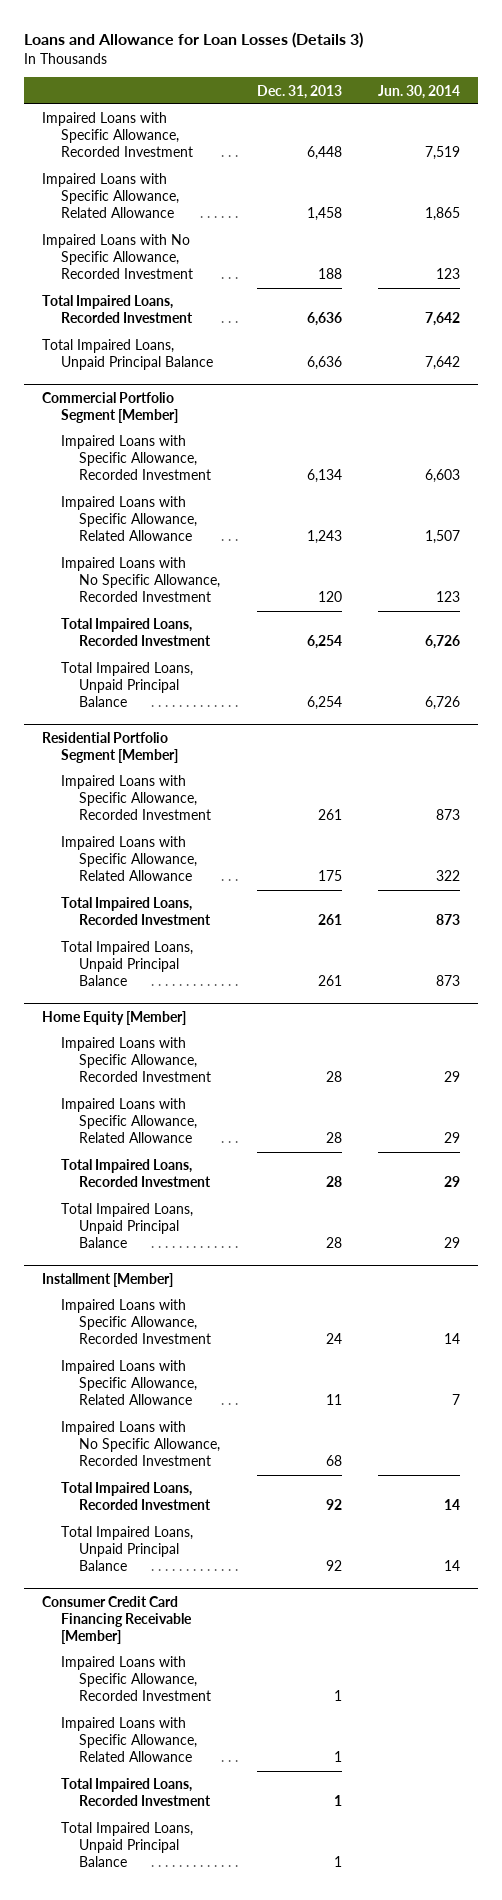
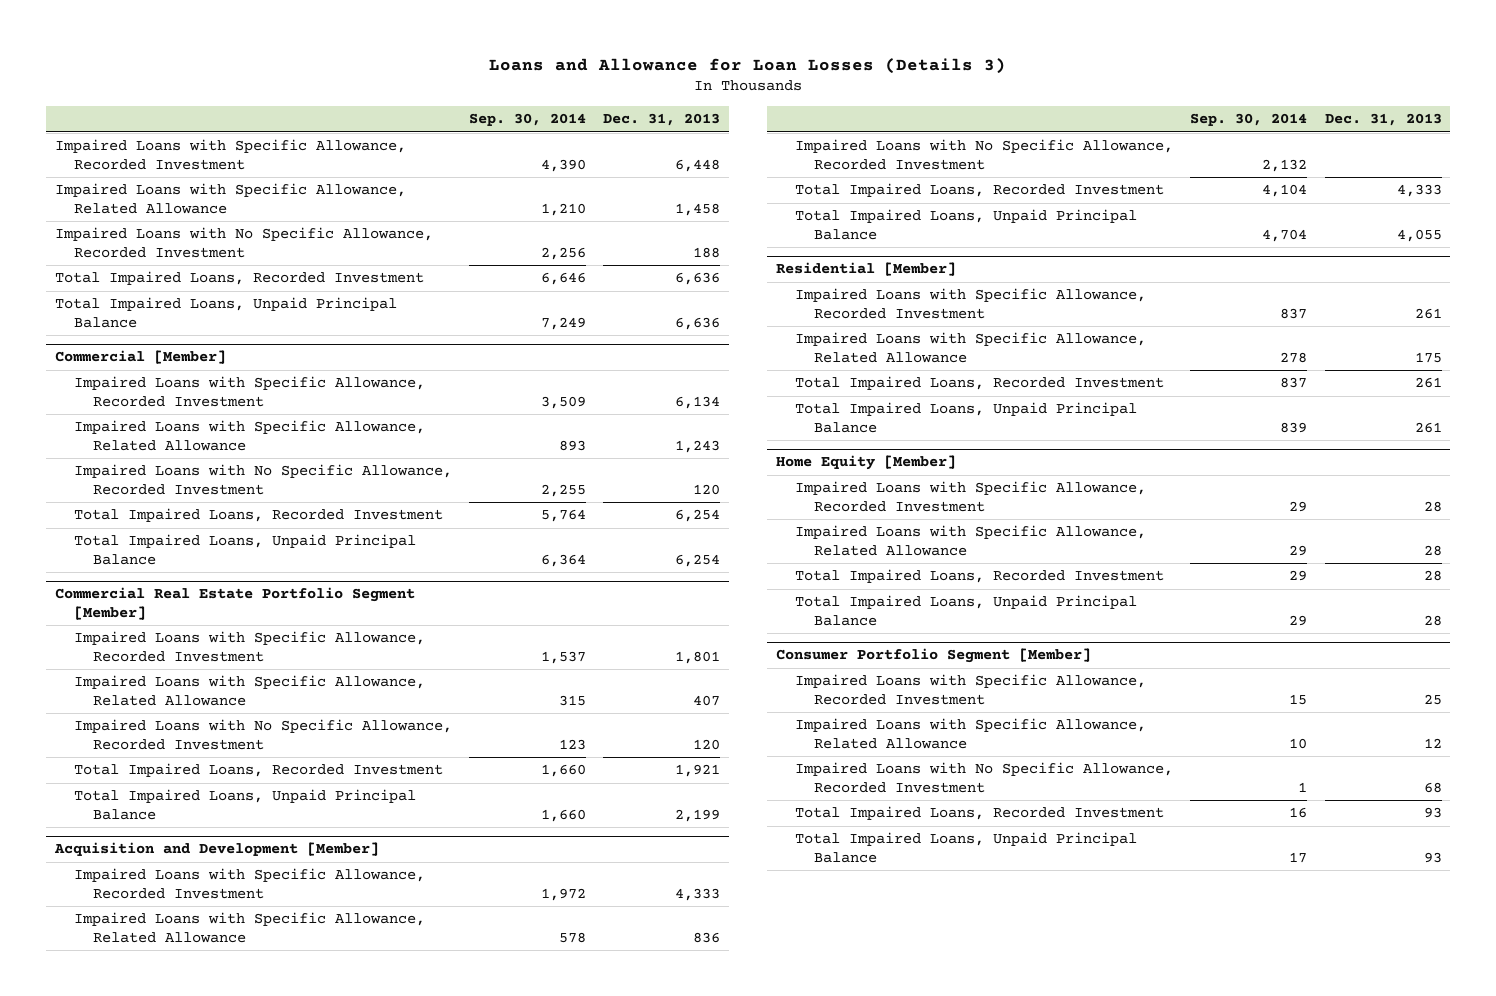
- | Dec. 31, 2013 | Jun. 30, 2014
+ | Sep. 30, 2014 | Dec. 31, 2013
- Commercial Portfolio Segment [Member]
+ Commercial [Member]
- Residential Portfolio Segment [Member]
+ Commercial Real Estate Portfolio Segment [Member]
+ Impaired Loans with Specific Allowance, Recorded Investment | 1,537 | 1,801
+ Impaired Loans with Specific Allowance, Related Allowance | 315 | 407
+ Impaired Loans with No Specific Allowance, Recorded Investment | 123 | 120
+ Total Impaired Loans, Recorded Investment | 1,660 | 1,921
+ Total Impaired Loans, Unpaid Principal Balance | 1,660 | 2,199
+ Acquisition and Development [Member]
+ Impaired Loans with Specific Allowance, Recorded Investment | 1,972 | 4,333
+ Impaired Loans with Specific Allowance, Related Allowance | 578 | 836
+ Impaired Loans with No Specific Allowance, Recorded Investment | 2,132 |
+ Total Impaired Loans, Recorded Investment | 4,104 | 4,333
+ Total Impaired Loans, Unpaid Principal Balance | 4,704 | 4,055
+ Residential [Member]
- Installment [Member]
- Impaired Loans with Specific Allowance, Recorded Investment | 24 | 14
- Impaired Loans with Specific Allowance, Related Allowance | 11 | 7
+ Consumer Portfolio Segment [Member]
+ Impaired Loans with Specific Allowance, Recorded Investment | 15 | 25
+ Impaired Loans with Specific Allowance, Related Allowance | 10 | 12
- Total Impaired Loans, Recorded Investment | 92 | 14
- Total Impaired Loans, Unpaid Principal Balance | 92 | 14
- Consumer Credit Card Financing Receivable [Member]
- Impaired Loans with Specific Allowance, Recorded Investment | 1 |
- Impaired Loans with Specific Allowance, Related Allowance | 1 |
- Total Impaired Loans, Recorded Investment | 1 |
- Total Impaired Loans, Unpaid Principal Balance | 1 |
+ Total Impaired Loans, Recorded Investment | 16 | 93
+ Total Impaired Loans, Unpaid Principal Balance | 17 | 93

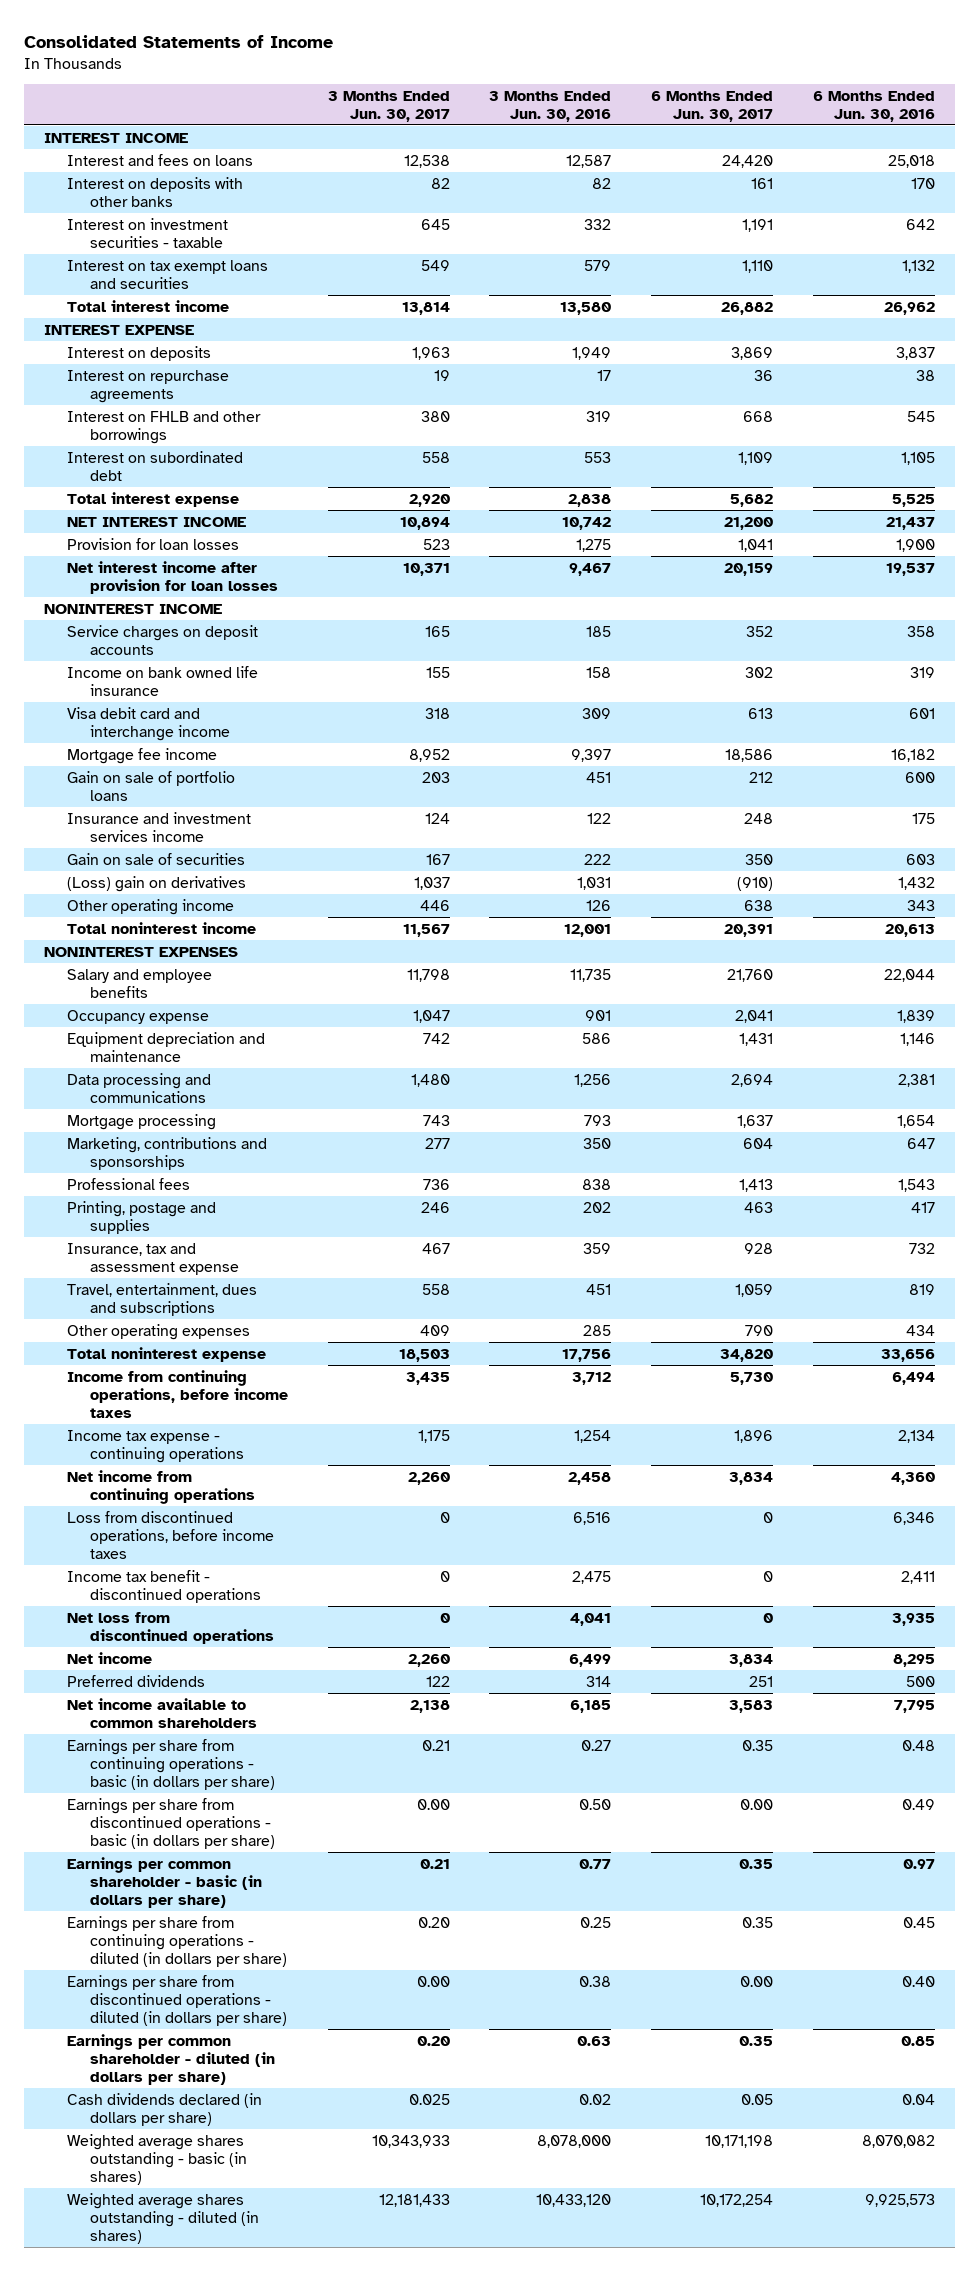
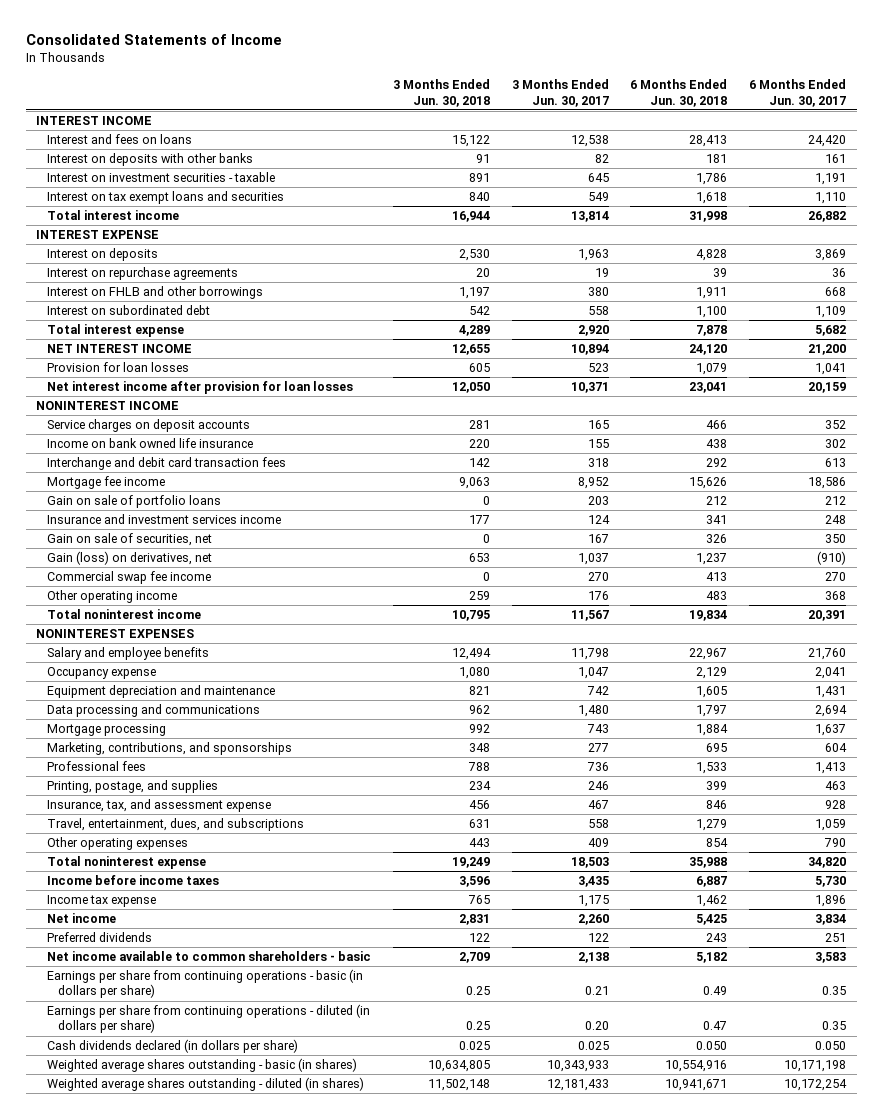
- | 3 Months Ended Jun. 30, 2017 | 3 Months Ended Jun. 30, 2016 | 6 Months Ended Jun. 30, 2017 | 6 Months Ended Jun. 30, 2016
+ | 3 Months Ended Jun. 30, 2018 | 3 Months Ended Jun. 30, 2017 | 6 Months Ended Jun. 30, 2018 | 6 Months Ended Jun. 30, 2017
- Visa debit card and interchange income | 318 | 309 | 613 | 601
+ Interchange and debit card transaction fees | 142 | 318 | 292 | 613
- Gain on sale of securities | 167 | 222 | 350 | 603
- (Loss) gain on derivatives | 1,037 | 1,031 | (910) | 1,432
- Other operating income | 446 | 126 | 638 | 343
+ Gain on sale of securities, net | 0 | 167 | 326 | 350
+ Gain (loss) on derivatives, net | 653 | 1,037 | 1,237 | (910)
+ Commercial swap fee income | 0 | 270 | 413 | 270
+ Other operating income | 259 | 176 | 483 | 368
- Marketing, contributions and sponsorships | 277 | 350 | 604 | 647
+ Marketing, contributions, and sponsorships | 348 | 277 | 695 | 604
- Printing, postage and supplies | 246 | 202 | 463 | 417
- Insurance, tax and assessment expense | 467 | 359 | 928 | 732
- Travel, entertainment, dues and subscriptions | 558 | 451 | 1,059 | 819
+ Printing, postage, and supplies | 234 | 246 | 399 | 463
+ Insurance, tax, and assessment expense | 456 | 467 | 846 | 928
+ Travel, entertainment, dues, and subscriptions | 631 | 558 | 1,279 | 1,059
- Income from continuing operations, before income taxes | 3,435 | 3,712 | 5,730 | 6,494
- Income tax expense - continuing operations | 1,175 | 1,254 | 1,896 | 2,134
- Net income from continuing operations | 2,260 | 2,458 | 3,834 | 4,360
- Loss from discontinued operations, before income taxes | 0 | 6,516 | 0 | 6,346
- Income tax benefit - discontinued operations | 0 | 2,475 | 0 | 2,411
- Net loss from discontinued operations | 0 | 4,041 | 0 | 3,935
+ Income before income taxes | 3,596 | 3,435 | 6,887 | 5,730
+ Income tax expense | 765 | 1,175 | 1,462 | 1,896
- Net income available to common shareholders | 2,138 | 6,185 | 3,583 | 7,795
+ Net income available to common shareholders - basic | 2,709 | 2,138 | 5,182 | 3,583
- Earnings per share from discontinued operations - basic (in dollars per share) | 0.00 | 0.50 | 0.00 | 0.49
- Earnings per common shareholder - basic (in dollars per share) | 0.21 | 0.77 | 0.35 | 0.97
- Earnings per share from discontinued operations - diluted (in dollars per share) | 0.00 | 0.38 | 0.00 | 0.40
- Earnings per common shareholder - diluted (in dollars per share) | 0.20 | 0.63 | 0.35 | 0.85
- Cash dividends declared (in dollars per share) | 0.025 | 0.02 | 0.05 | 0.04
+ Cash dividends declared (in dollars per share) | 0.025 | 0.025 | 0.050 | 0.050

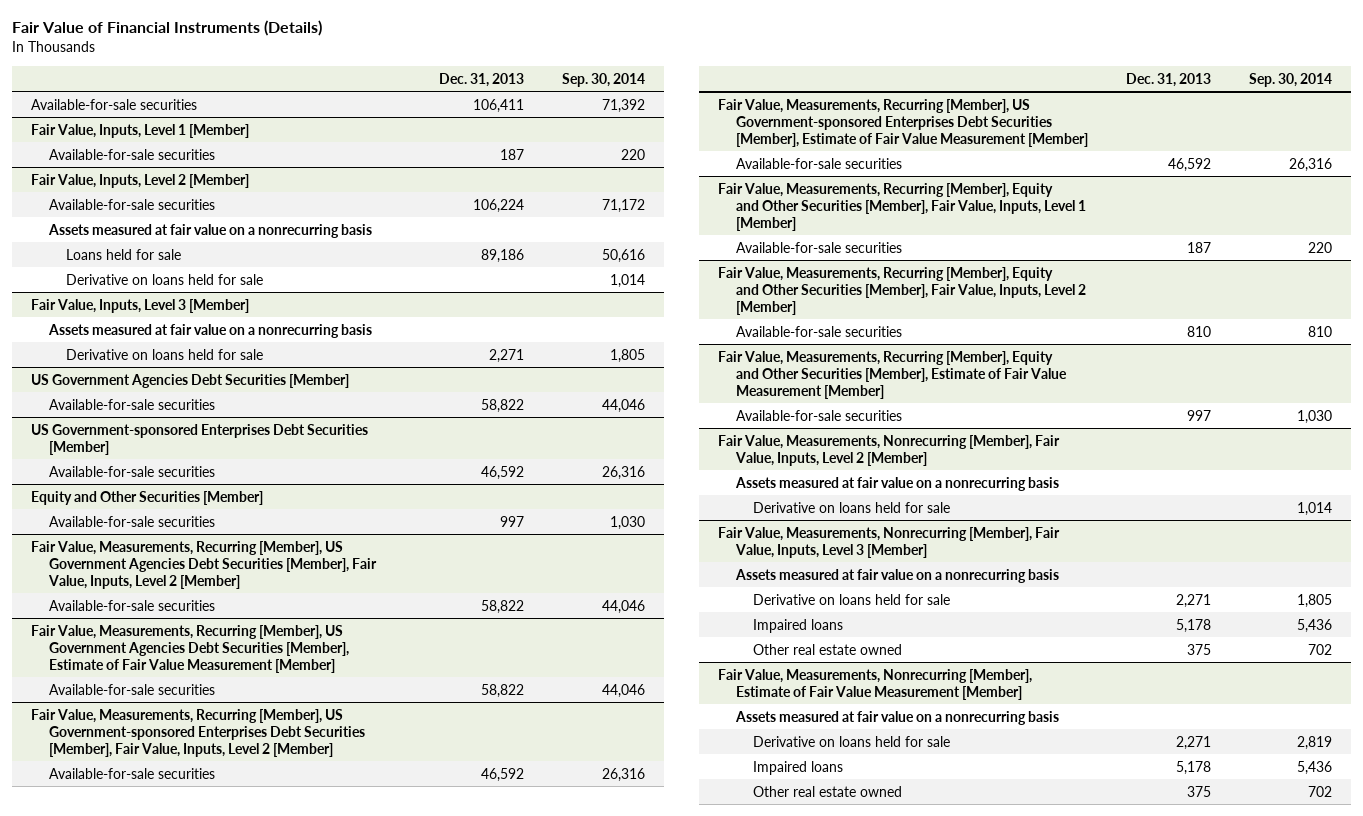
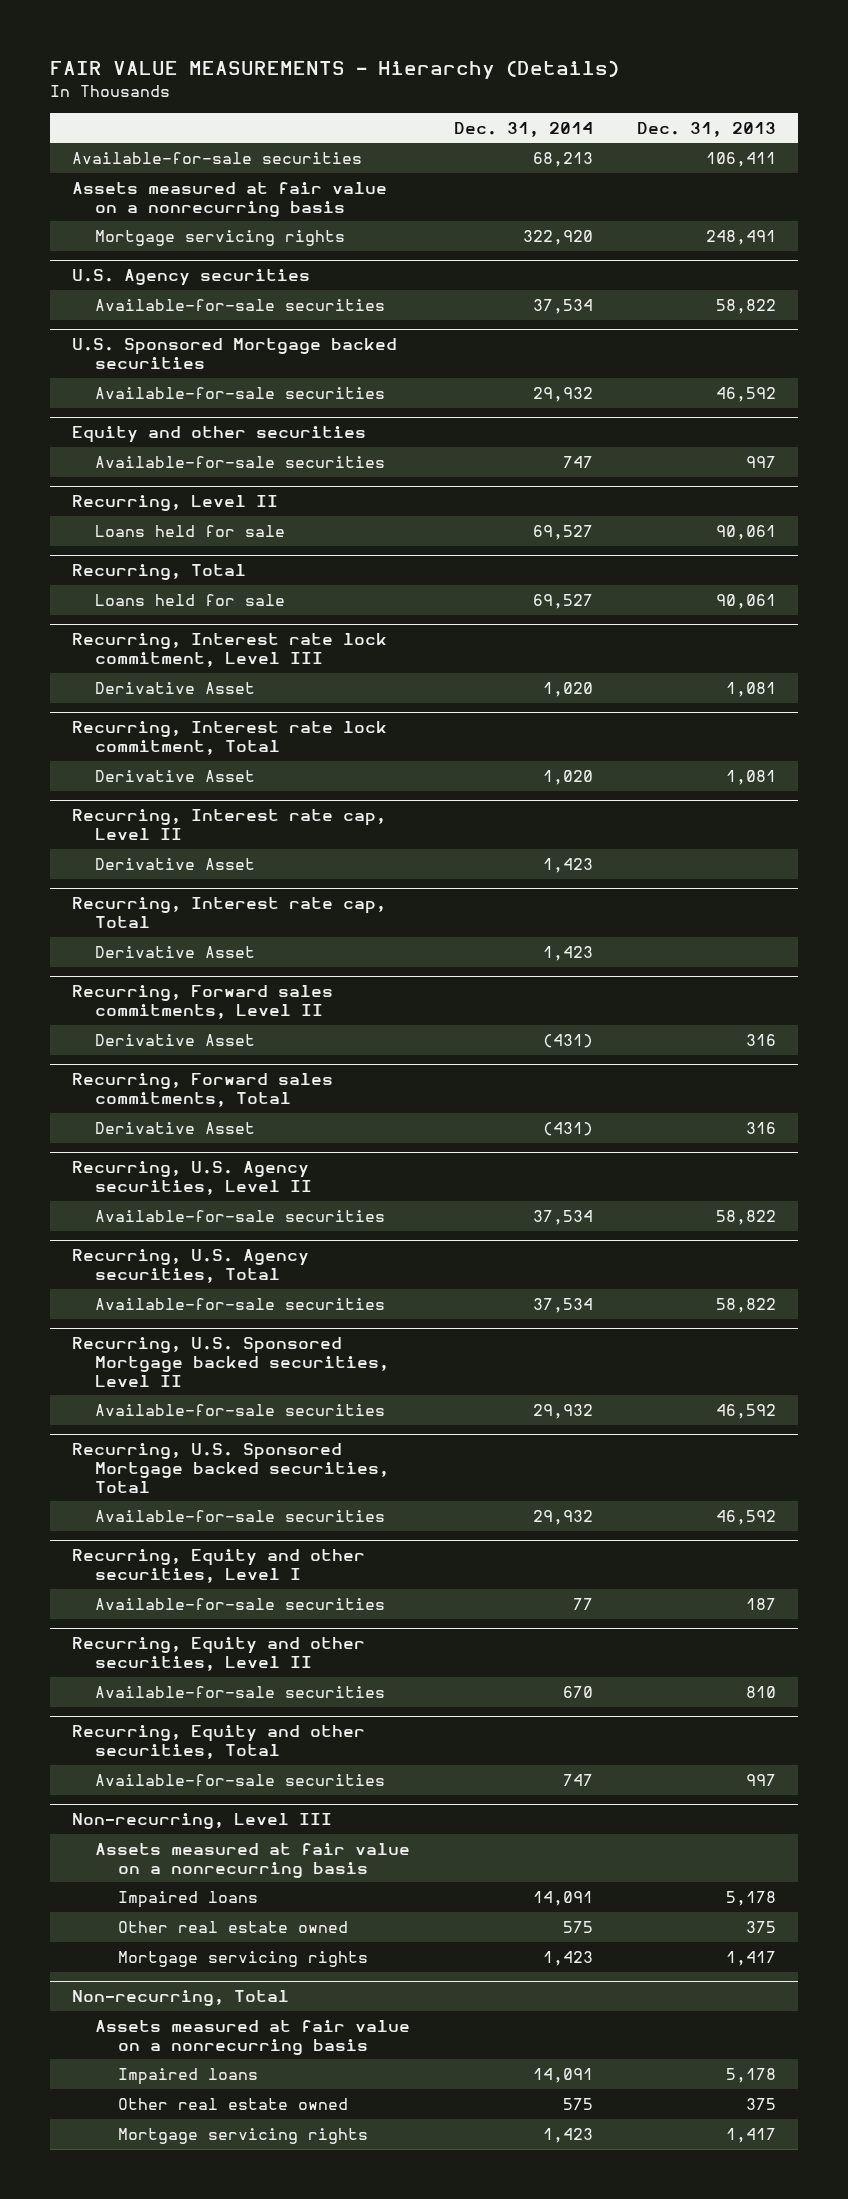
- Fair Value of Financial Instruments (Details)
+ FAIR VALUE MEASUREMENTS - Hierarchy (Details)
- | Dec. 31, 2013 | Sep. 30, 2014
+ | Dec. 31, 2014 | Dec. 31, 2013
- Fair Value, Inputs, Level 1 [Member]
- Available-for-sale securities | 187 | 220
- Fair Value, Inputs, Level 2 [Member]
- Available-for-sale securities | 106,224 | 71,172
- Loans held for sale | 89,186 | 50,616
- Derivative on loans held for sale | | 1,014
- Fair Value, Inputs, Level 3 [Member]
- Assets measured at fair value on a nonrecurring basis
- Derivative on loans held for sale | 2,271 | 1,805
- US Government Agencies Debt Securities [Member]
+ Mortgage servicing rights | 322,920 | 248,491
+ U.S. Agency securities
- US Government-sponsored Enterprises Debt Securities [Member]
+ U.S. Sponsored Mortgage backed securities
- Equity and Other Securities [Member]
+ Equity and other securities
- Fair Value, Measurements, Recurring [Member], US Government Agencies Debt Securities [Member], Fair Value, Inputs, Level 2 [Member]
+ Recurring, Level II
+ Loans held for sale | 69,527 | 90,061
+ Recurring, Total
+ Loans held for sale | 69,527 | 90,061
+ Recurring, Interest rate lock commitment, Level III
+ Derivative Asset | 1,020 | 1,081
+ Recurring, Interest rate lock commitment, Total
+ Derivative Asset | 1,020 | 1,081
+ Recurring, Interest rate cap, Level II
+ Derivative Asset | 1,423 |
+ Recurring, Interest rate cap, Total
+ Derivative Asset | 1,423 |
+ Recurring, Forward sales commitments, Level II
+ Derivative Asset | (431) | 316
+ Recurring, Forward sales commitments, Total
+ Derivative Asset | (431) | 316
+ Recurring, U.S. Agency securities, Level II
- Fair Value, Measurements, Recurring [Member], US Government Agencies Debt Securities [Member], Estimate of Fair Value Measurement [Member]
+ Recurring, U.S. Agency securities, Total
- Fair Value, Measurements, Recurring [Member], US Government-sponsored Enterprises Debt Securities [Member], Fair Value, Inputs, Level 2 [Member]
+ Recurring, U.S. Sponsored Mortgage backed securities, Level II
- Fair Value, Measurements, Recurring [Member], US Government-sponsored Enterprises Debt Securities [Member], Estimate of Fair Value Measurement [Member]
+ Recurring, U.S. Sponsored Mortgage backed securities, Total
- Fair Value, Measurements, Recurring [Member], Equity and Other Securities [Member], Fair Value, Inputs, Level 1 [Member]
+ Recurring, Equity and other securities, Level I
- Fair Value, Measurements, Recurring [Member], Equity and Other Securities [Member], Fair Value, Inputs, Level 2 [Member]
+ Recurring, Equity and other securities, Level II
- Fair Value, Measurements, Recurring [Member], Equity and Other Securities [Member], Estimate of Fair Value Measurement [Member]
+ Recurring, Equity and other securities, Total
- Fair Value, Measurements, Nonrecurring [Member], Fair Value, Inputs, Level 2 [Member]
- Assets measured at fair value on a nonrecurring basis
- Derivative on loans held for sale | | 1,014
- Fair Value, Measurements, Nonrecurring [Member], Fair Value, Inputs, Level 3 [Member]
+ Non-recurring, Level III
- Derivative on loans held for sale | 2,271 | 1,805
- Fair Value, Measurements, Nonrecurring [Member], Estimate of Fair Value Measurement [Member]
+ Mortgage servicing rights | 1,423 | 1,417
+ Non-recurring, Total
- Derivative on loans held for sale | 2,271 | 2,819
+ Mortgage servicing rights | 1,423 | 1,417

